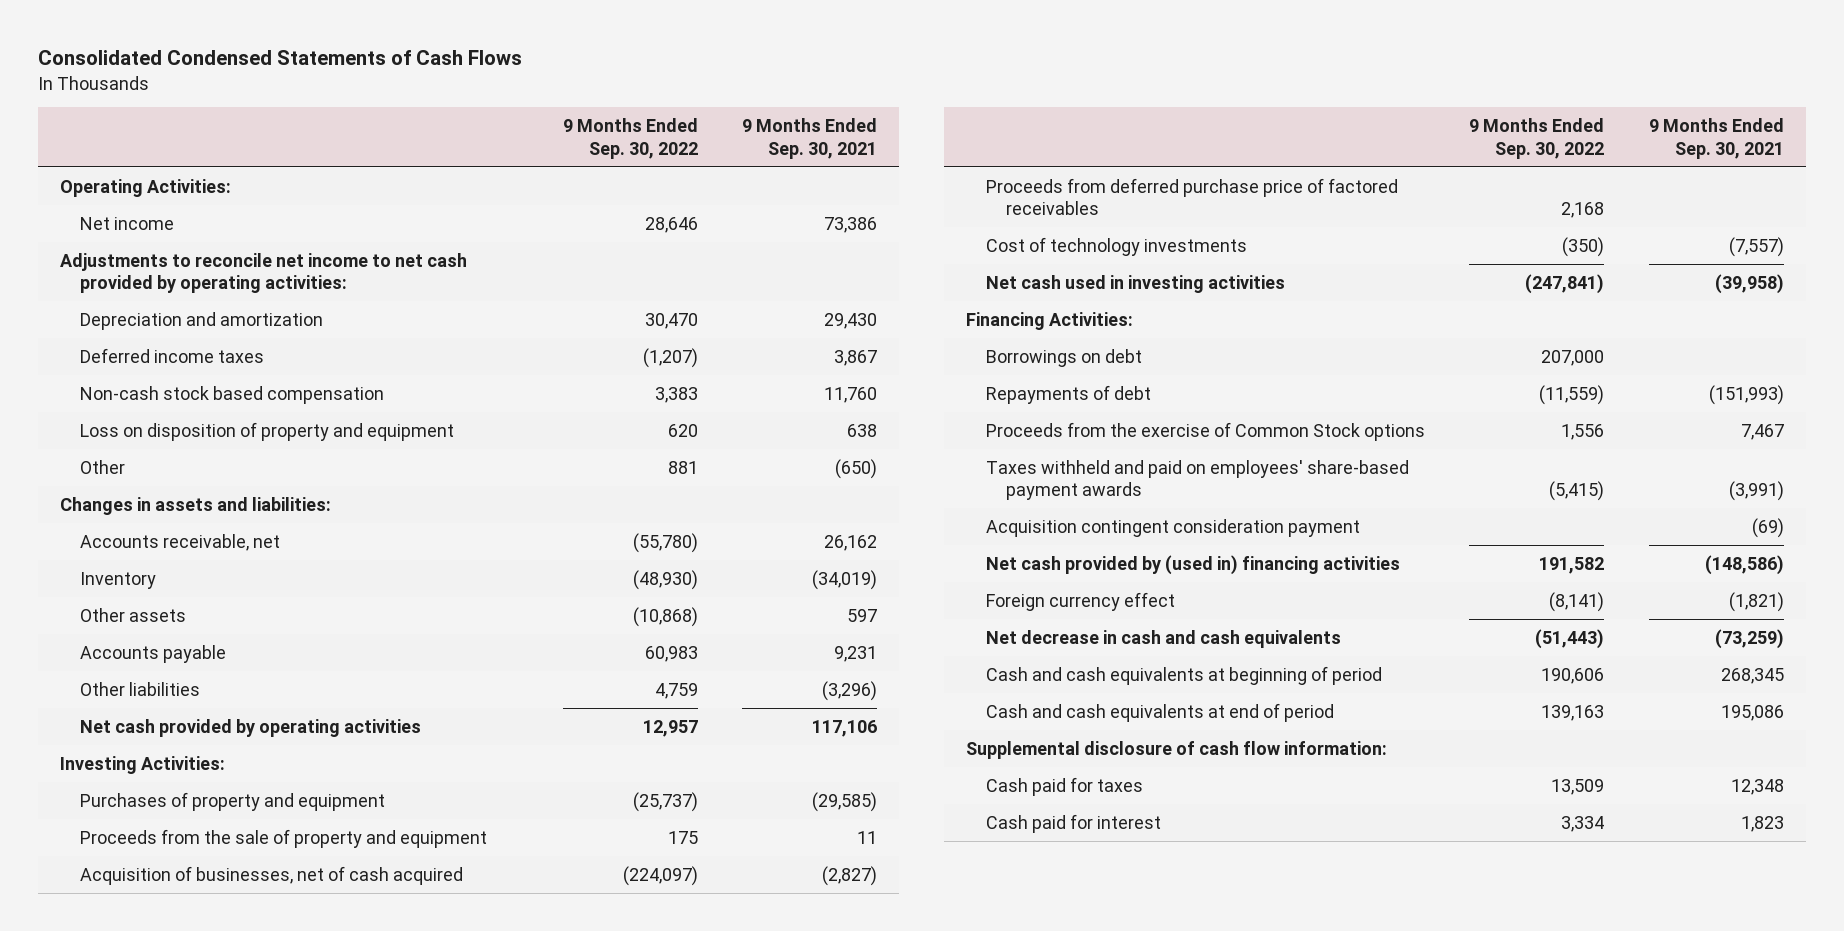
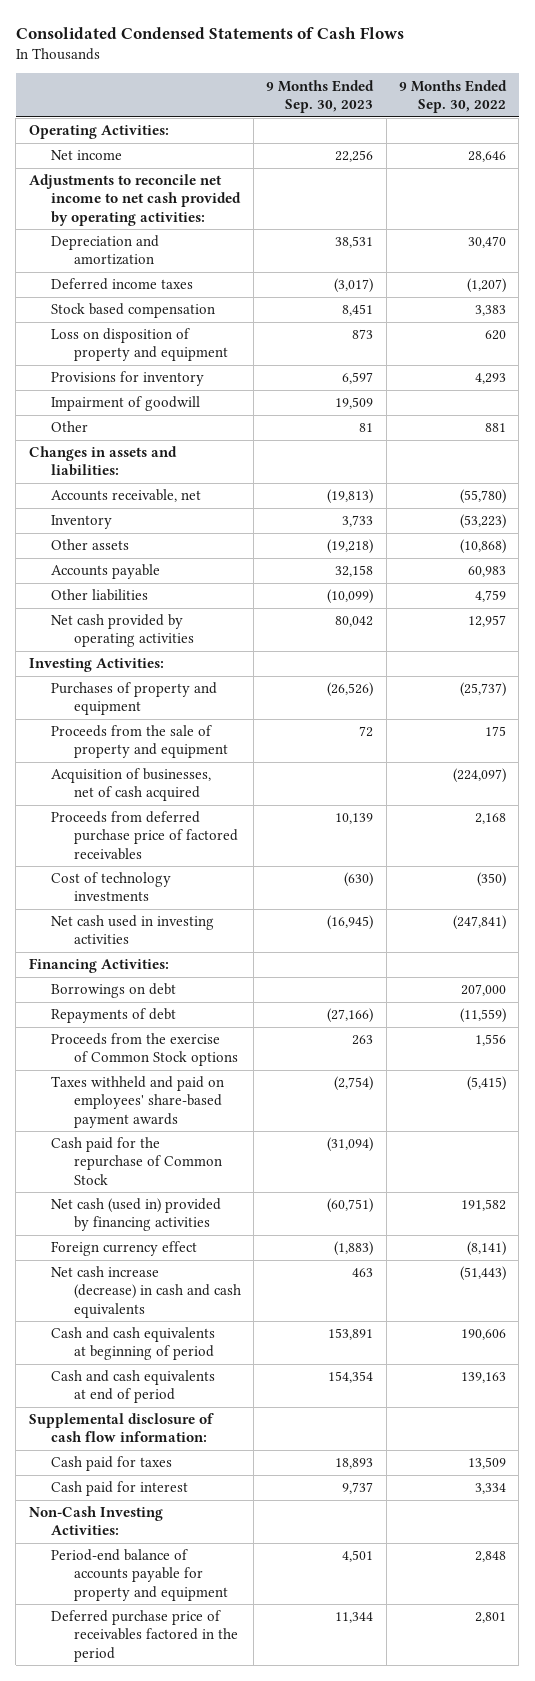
- | 9 Months Ended Sep. 30, 2022 | 9 Months Ended Sep. 30, 2021
+ | 9 Months Ended Sep. 30, 2023 | 9 Months Ended Sep. 30, 2022
- Non-cash stock based compensation | 3,383 | 11,760
+ Stock based compensation | 8,451 | 3,383
+ Provisions for inventory | 6,597 | 4,293
+ Impairment of goodwill | 19,509 |
- Inventory | (48,930) | (34,019)
+ Inventory | 3,733 | (53,223)
- Acquisition contingent consideration payment | | (69)
- Net cash provided by (used in) financing activities | 191,582 | (148,586)
+ Cash paid for the repurchase of Common Stock | (31,094) |
+ Net cash (used in) provided by financing activities | (60,751) | 191,582
- Net decrease in cash and cash equivalents | (51,443) | (73,259)
+ Net cash increase (decrease) in cash and cash equivalents | 463 | (51,443)
+ Non-Cash Investing Activities:
+ Period-end balance of accounts payable for property and equipment | 4,501 | 2,848
+ Deferred purchase price of receivables factored in the period | 11,344 | 2,801

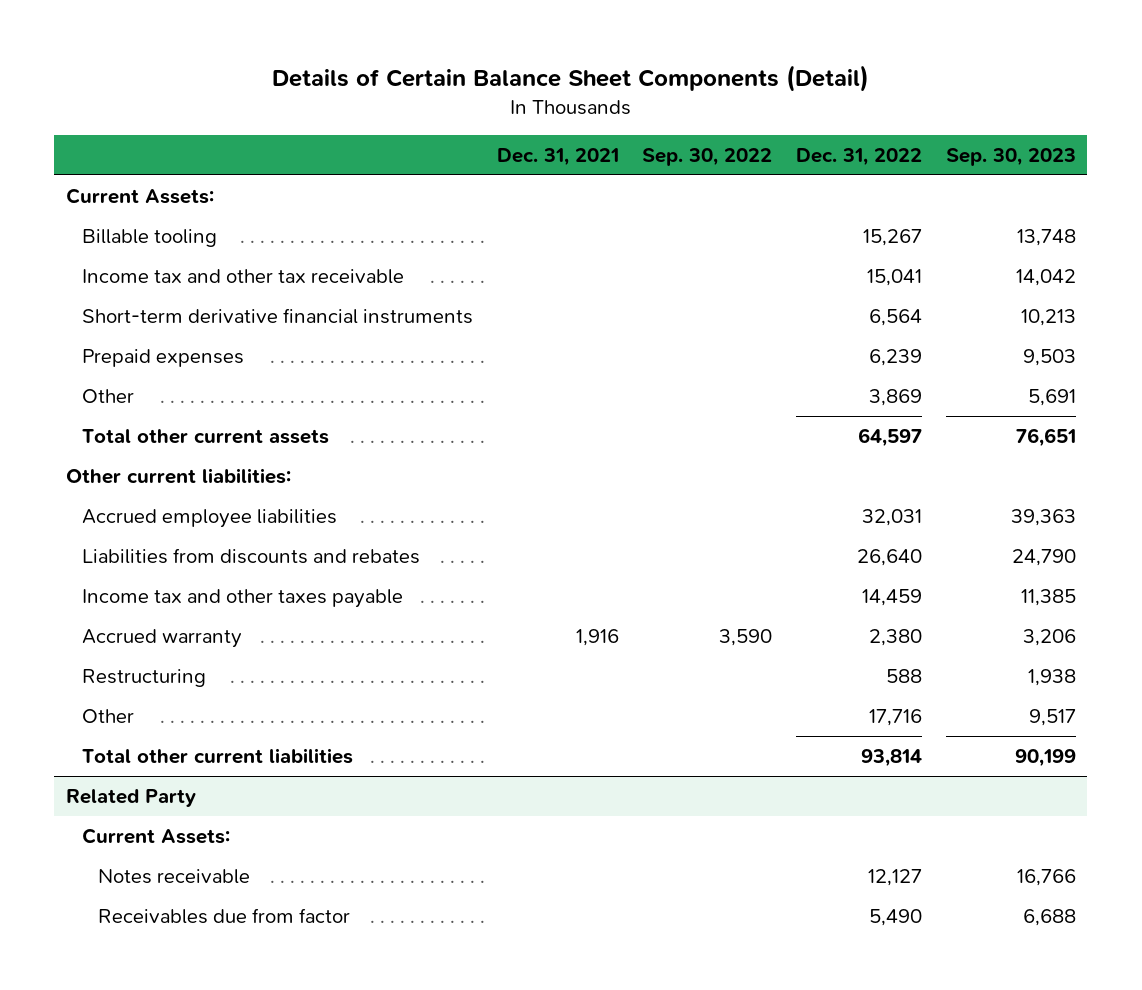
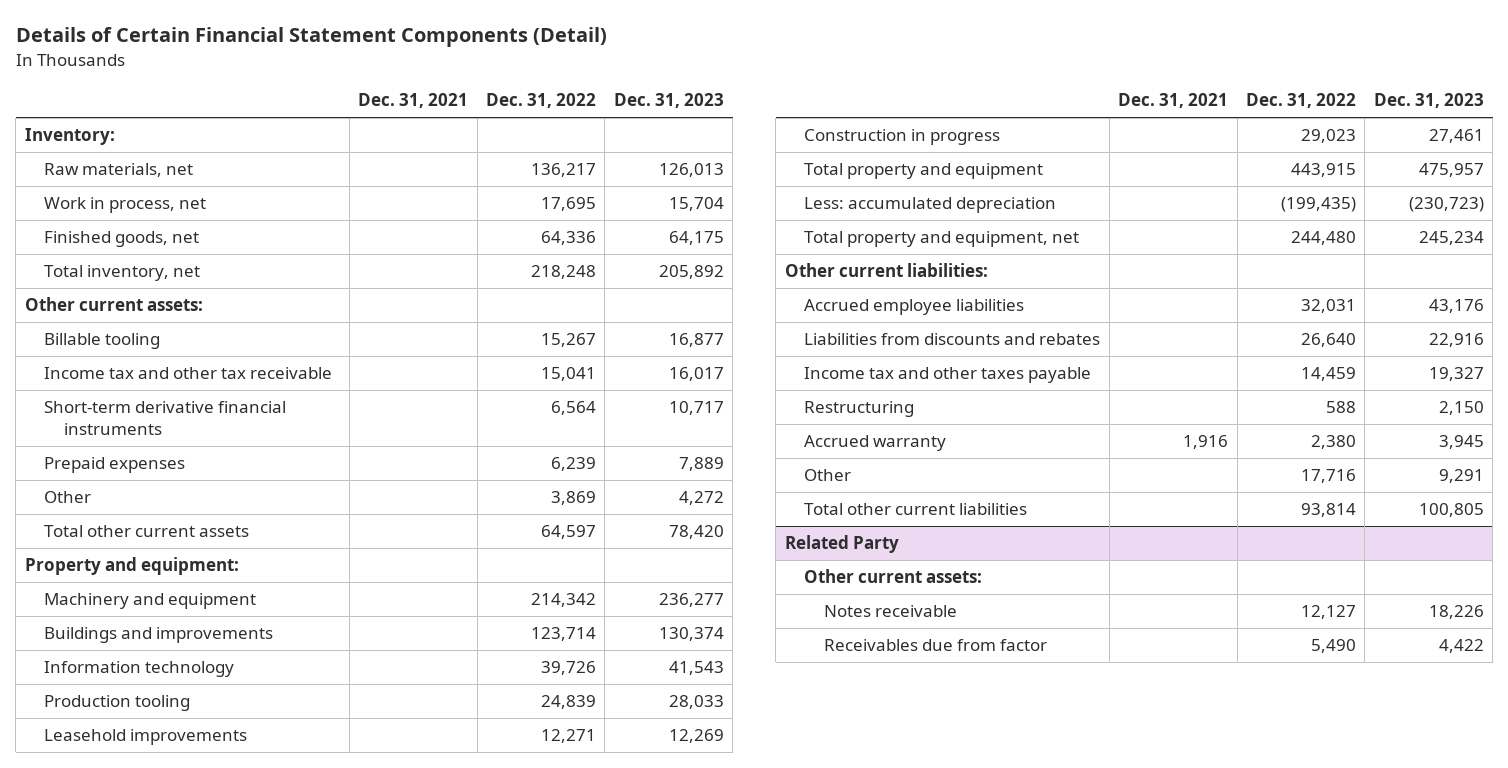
- Details of Certain Balance Sheet Components (Detail)
+ Details of Certain Financial Statement Components (Detail)
- | Dec. 31, 2021 | Sep. 30, 2022 | Dec. 31, 2022 | Sep. 30, 2023
+ | Dec. 31, 2021 | Dec. 31, 2022 | Dec. 31, 2023
- Current Assets:
+ Inventory:
+ Raw materials, net | | 136,217 | 126,013
+ Work in process, net | | 17,695 | 15,704
+ Finished goods, net | | 64,336 | 64,175
+ Total inventory, net | | 218,248 | 205,892
+ Other current assets:
+ Property and equipment:
+ Machinery and equipment | | 214,342 | 236,277
+ Buildings and improvements | | 123,714 | 130,374
+ Information technology | | 39,726 | 41,543
+ Production tooling | | 24,839 | 28,033
+ Leasehold improvements | | 12,271 | 12,269
+ Construction in progress | | 29,023 | 27,461
+ Total property and equipment | | 443,915 | 475,957
+ Less: accumulated depreciation | | (199,435) | (230,723)
+ Total property and equipment, net | | 244,480 | 245,234
moved down: Accrued warranty | 1,916 | 2,380 | 3,945
@ Related Party
- Current Assets:
+ Other current assets:

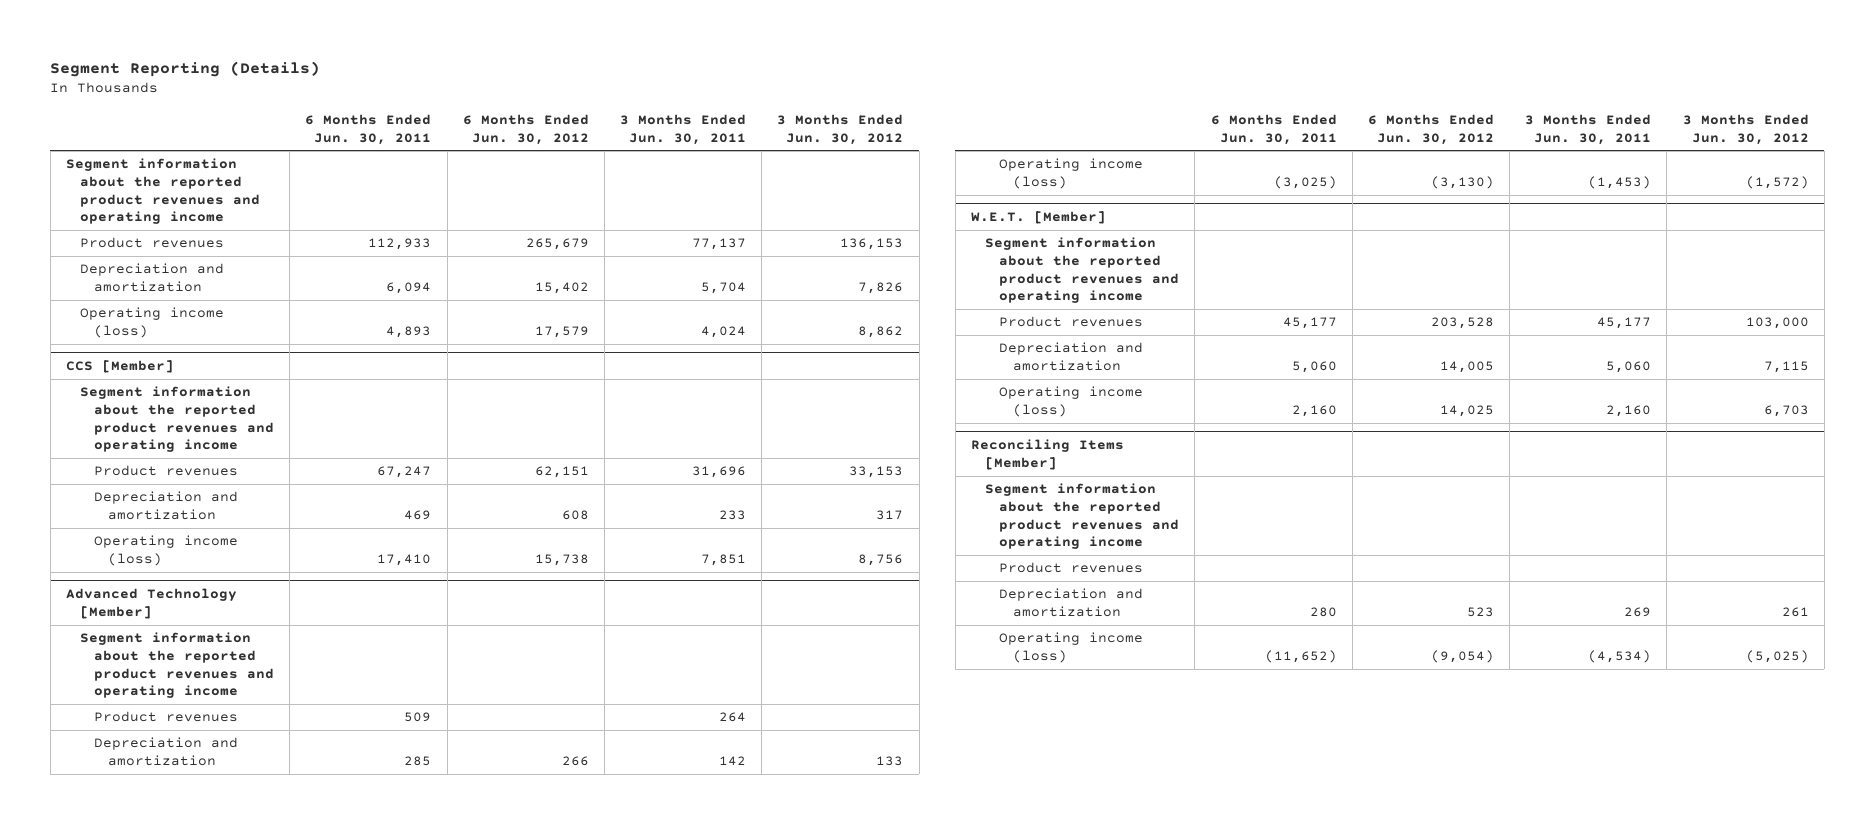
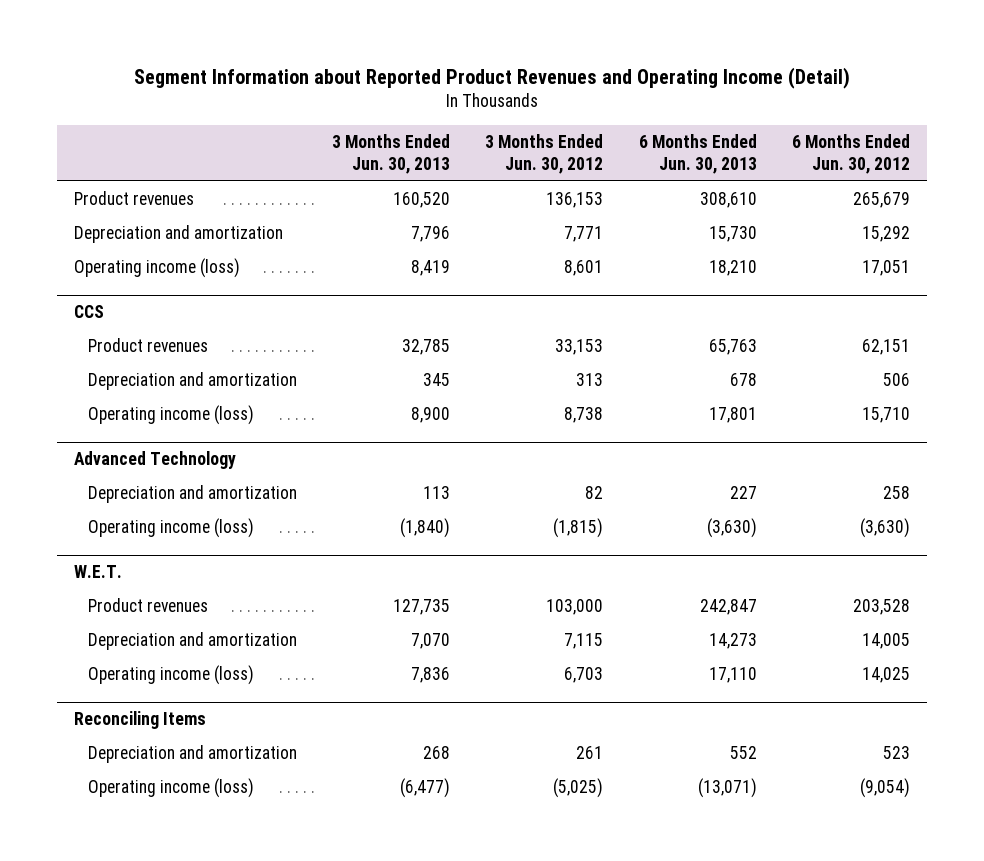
- Segment Reporting (Details)
+ Segment Information about Reported Product Revenues and Operating Income (Detail)
- | 6 Months Ended Jun. 30, 2011 | 6 Months Ended Jun. 30, 2012 | 3 Months Ended Jun. 30, 2011 | 3 Months Ended Jun. 30, 2012
+ | 3 Months Ended Jun. 30, 2013 | 3 Months Ended Jun. 30, 2012 | 6 Months Ended Jun. 30, 2013 | 6 Months Ended Jun. 30, 2012
- Segment information about the reported product revenues and operating income
- Depreciation and amortization | 6,094 | 15,402 | 5,704 | 7,826
- Operating income (loss) | 4,893 | 17,579 | 4,024 | 8,862
- CCS [Member]
- Segment information about the reported product revenues and operating income
+ Depreciation and amortization | 7,796 | 7,771 | 15,730 | 15,292
+ Operating income (loss) | 8,419 | 8,601 | 18,210 | 17,051
+ CCS
- Depreciation and amortization | 469 | 608 | 233 | 317
- Operating income (loss) | 17,410 | 15,738 | 7,851 | 8,756
- Advanced Technology [Member]
- Segment information about the reported product revenues and operating income
- Product revenues | 509 | | 264 |
- Depreciation and amortization | 285 | 266 | 142 | 133
- Operating income (loss) | (3,025) | (3,130) | (1,453) | (1,572)
- W.E.T. [Member]
- Segment information about the reported product revenues and operating income
+ Depreciation and amortization | 345 | 313 | 678 | 506
+ Operating income (loss) | 8,900 | 8,738 | 17,801 | 15,710
+ Advanced Technology
+ Depreciation and amortization | 113 | 82 | 227 | 258
+ Operating income (loss) | (1,840) | (1,815) | (3,630) | (3,630)
+ W.E.T.
- Reconciling Items [Member]
- Segment information about the reported product revenues and operating income
- Product revenues
+ Reconciling Items

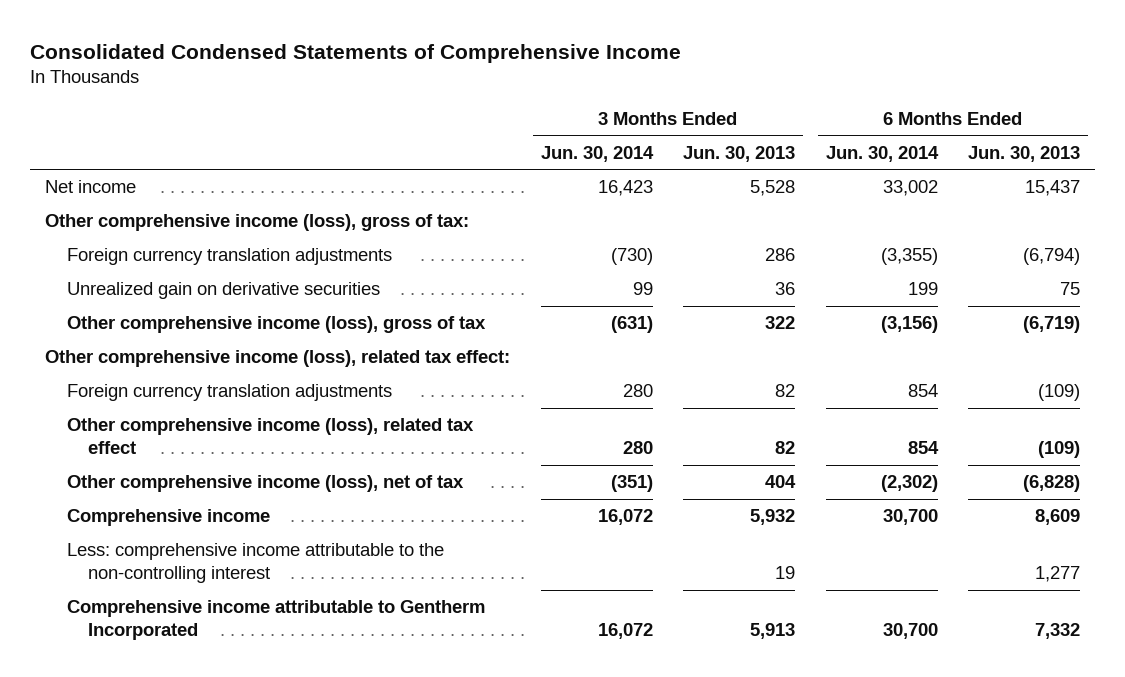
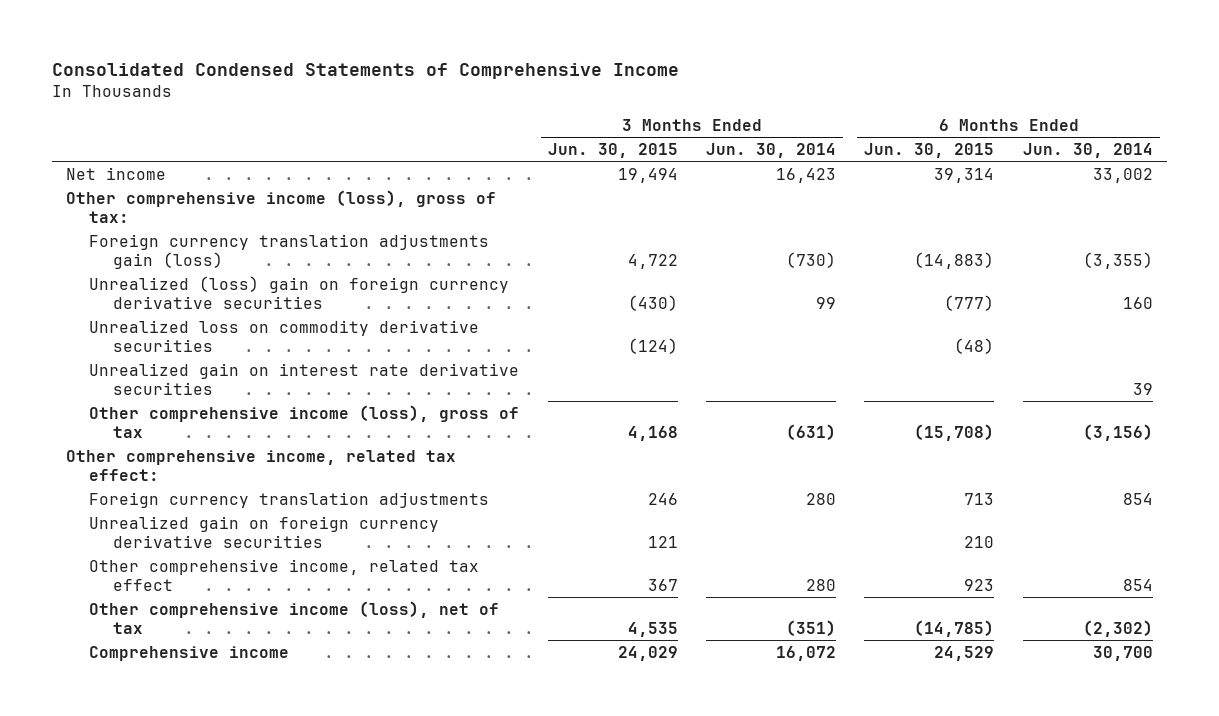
- | 3 Months Ended Jun. 30, 2014 | 3 Months Ended Jun. 30, 2013 | 6 Months Ended Jun. 30, 2014 | 6 Months Ended Jun. 30, 2013
+ | 3 Months Ended Jun. 30, 2015 | 3 Months Ended Jun. 30, 2014 | 6 Months Ended Jun. 30, 2015 | 6 Months Ended Jun. 30, 2014
- Foreign currency translation adjustments | (730) | 286 | (3,355) | (6,794)
- Unrealized gain on derivative securities | 99 | 36 | 199 | 75
+ Foreign currency translation adjustments gain (loss) | 4,722 | (730) | (14,883) | (3,355)
+ Unrealized (loss) gain on foreign currency derivative securities | (430) | 99 | (777) | 160
+ Unrealized loss on commodity derivative securities | (124) | | (48) |
+ Unrealized gain on interest rate derivative securities | | | | 39
- Other comprehensive income (loss), related tax effect:
+ Other comprehensive income, related tax effect:
- Other comprehensive income (loss), related tax effect | 280 | 82 | 854 | (109)
+ Unrealized gain on foreign currency derivative securities | 121 | | 210 |
+ Other comprehensive income, related tax effect | 367 | 280 | 923 | 854
- Less: comprehensive income attributable to the non-controlling interest | | 19 | | 1,277
- Comprehensive income attributable to Gentherm Incorporated | 16,072 | 5,913 | 30,700 | 7,332

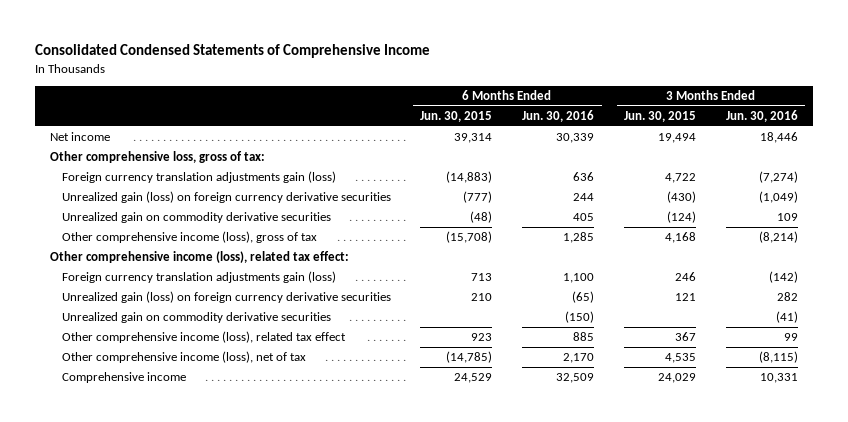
- | 3 Months Ended Jun. 30, 2015 | 3 Months Ended Jun. 30, 2014 | 6 Months Ended Jun. 30, 2015 | 6 Months Ended Jun. 30, 2014
+ | 6 Months Ended Jun. 30, 2015 | 6 Months Ended Jun. 30, 2016 | 3 Months Ended Jun. 30, 2015 | 3 Months Ended Jun. 30, 2016
- Other comprehensive income (loss), gross of tax:
+ Other comprehensive loss, gross of tax:
- Unrealized (loss) gain on foreign currency derivative securities | (430) | 99 | (777) | 160
- Unrealized loss on commodity derivative securities | (124) | | (48) |
- Unrealized gain on interest rate derivative securities | | | | 39
+ Unrealized gain (loss) on foreign currency derivative securities | (777) | 244 | (430) | (1,049)
+ Unrealized gain on commodity derivative securities | (48) | 405 | (124) | 109
- Other comprehensive income, related tax effect:
- Foreign currency translation adjustments | 246 | 280 | 713 | 854
- Unrealized gain on foreign currency derivative securities | 121 | | 210 |
- Other comprehensive income, related tax effect | 367 | 280 | 923 | 854
+ Other comprehensive income (loss), related tax effect:
+ Foreign currency translation adjustments gain (loss) | 713 | 1,100 | 246 | (142)
+ Unrealized gain (loss) on foreign currency derivative securities | 210 | (65) | 121 | 282
+ Unrealized gain on commodity derivative securities | | (150) | | (41)
+ Other comprehensive income (loss), related tax effect | 923 | 885 | 367 | 99

